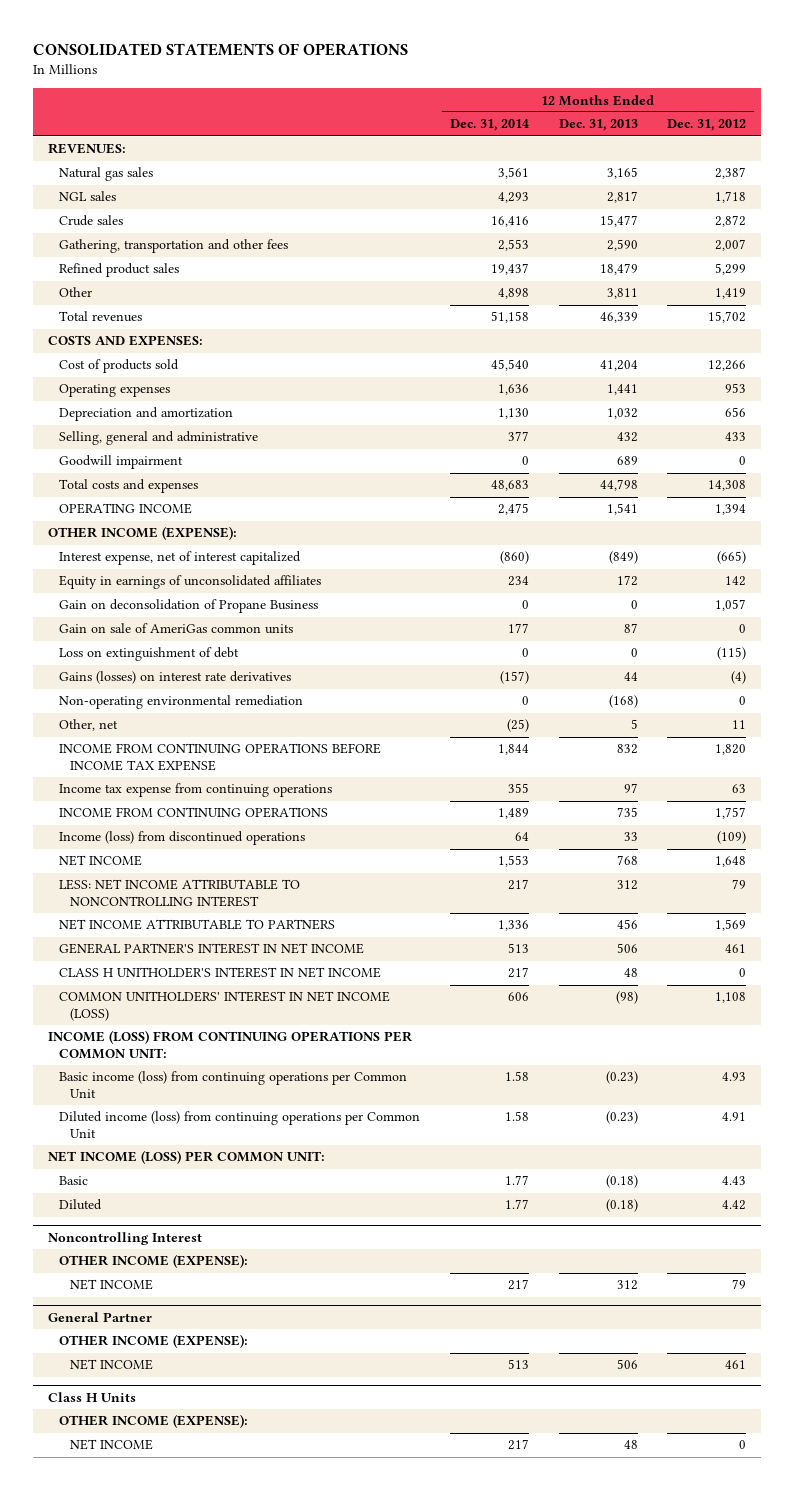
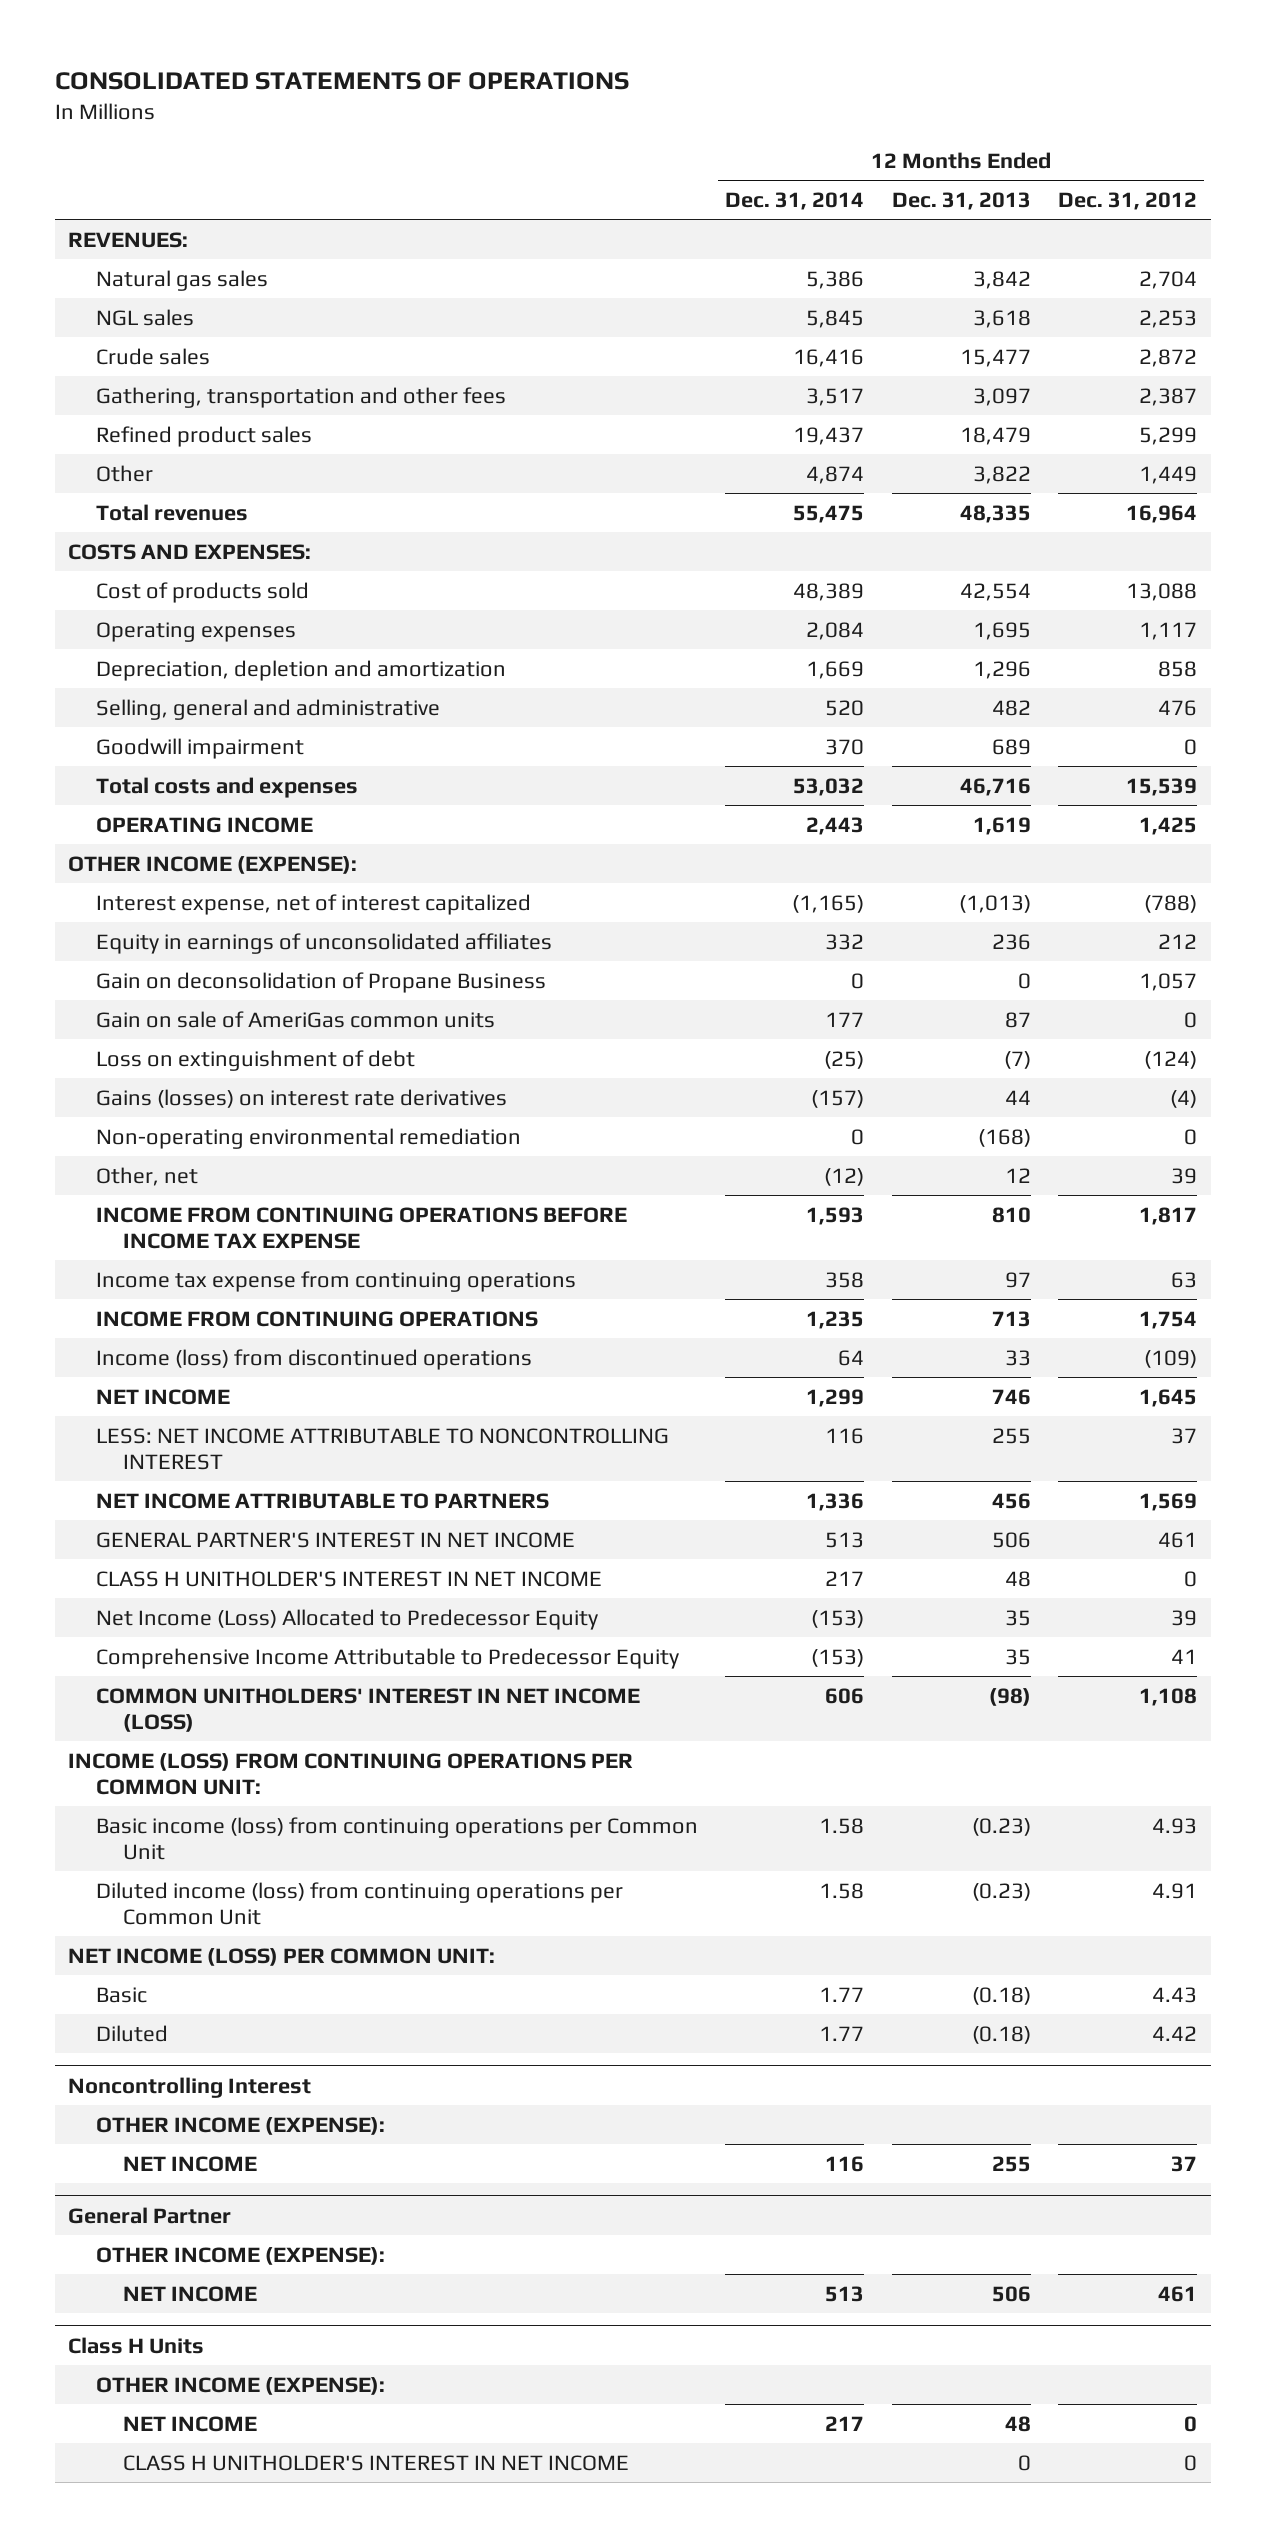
- Natural gas sales | 3,561 | 3,165 | 2,387
- NGL sales | 4,293 | 2,817 | 1,718
+ Natural gas sales | 5,386 | 3,842 | 2,704
+ NGL sales | 5,845 | 3,618 | 2,253
- Gathering, transportation and other fees | 2,553 | 2,590 | 2,007
+ Gathering, transportation and other fees | 3,517 | 3,097 | 2,387
- Other | 4,898 | 3,811 | 1,419
- Total revenues | 51,158 | 46,339 | 15,702
+ Other | 4,874 | 3,822 | 1,449
+ Total revenues | 55,475 | 48,335 | 16,964
- Cost of products sold | 45,540 | 41,204 | 12,266
- Operating expenses | 1,636 | 1,441 | 953
- Depreciation and amortization | 1,130 | 1,032 | 656
- Selling, general and administrative | 377 | 432 | 433
- Goodwill impairment | 0 | 689 | 0
- Total costs and expenses | 48,683 | 44,798 | 14,308
- OPERATING INCOME | 2,475 | 1,541 | 1,394
+ Cost of products sold | 48,389 | 42,554 | 13,088
+ Operating expenses | 2,084 | 1,695 | 1,117
+ Depreciation, depletion and amortization | 1,669 | 1,296 | 858
+ Selling, general and administrative | 520 | 482 | 476
+ Goodwill impairment | 370 | 689 | 0
+ Total costs and expenses | 53,032 | 46,716 | 15,539
+ OPERATING INCOME | 2,443 | 1,619 | 1,425
- Interest expense, net of interest capitalized | (860) | (849) | (665)
- Equity in earnings of unconsolidated affiliates | 234 | 172 | 142
+ Interest expense, net of interest capitalized | (1,165) | (1,013) | (788)
+ Equity in earnings of unconsolidated affiliates | 332 | 236 | 212
- Loss on extinguishment of debt | 0 | 0 | (115)
+ Loss on extinguishment of debt | (25) | (7) | (124)
- Other, net | (25) | 5 | 11
- INCOME FROM CONTINUING OPERATIONS BEFORE INCOME TAX EXPENSE | 1,844 | 832 | 1,820
- Income tax expense from continuing operations | 355 | 97 | 63
- INCOME FROM CONTINUING OPERATIONS | 1,489 | 735 | 1,757
+ Other, net | (12) | 12 | 39
+ INCOME FROM CONTINUING OPERATIONS BEFORE INCOME TAX EXPENSE | 1,593 | 810 | 1,817
+ Income tax expense from continuing operations | 358 | 97 | 63
+ INCOME FROM CONTINUING OPERATIONS | 1,235 | 713 | 1,754
- NET INCOME | 1,553 | 768 | 1,648
- LESS: NET INCOME ATTRIBUTABLE TO NONCONTROLLING INTEREST | 217 | 312 | 79
+ NET INCOME | 1,299 | 746 | 1,645
+ LESS: NET INCOME ATTRIBUTABLE TO NONCONTROLLING INTEREST | 116 | 255 | 37
+ Net Income (Loss) Allocated to Predecessor Equity | (153) | 35 | 39
+ Comprehensive Income Attributable to Predecessor Equity | (153) | 35 | 41
@ Noncontrolling Interest
- NET INCOME | 217 | 312 | 79
+ NET INCOME | 116 | 255 | 37
@ Class H Units
+ CLASS H UNITHOLDER'S INTEREST IN NET INCOME | | 0 | 0

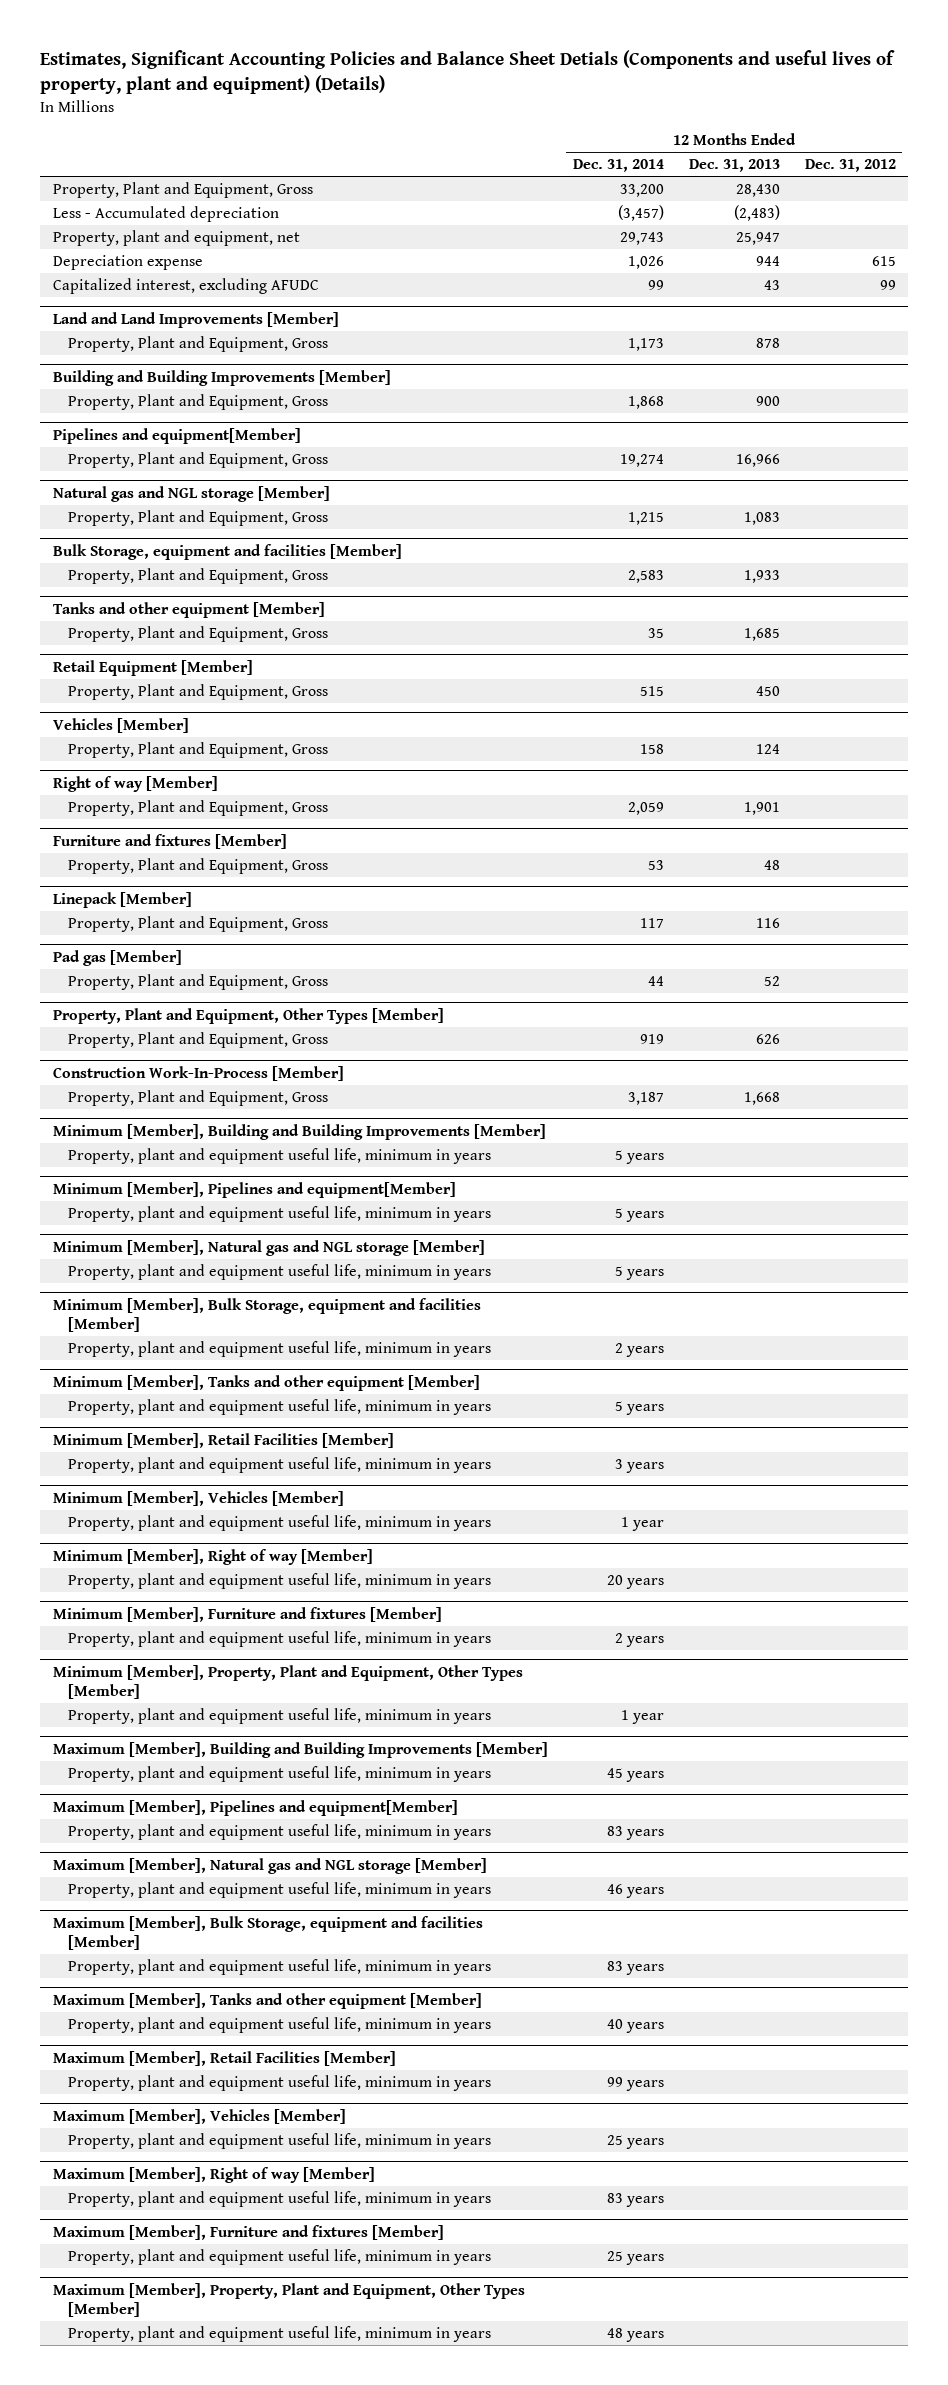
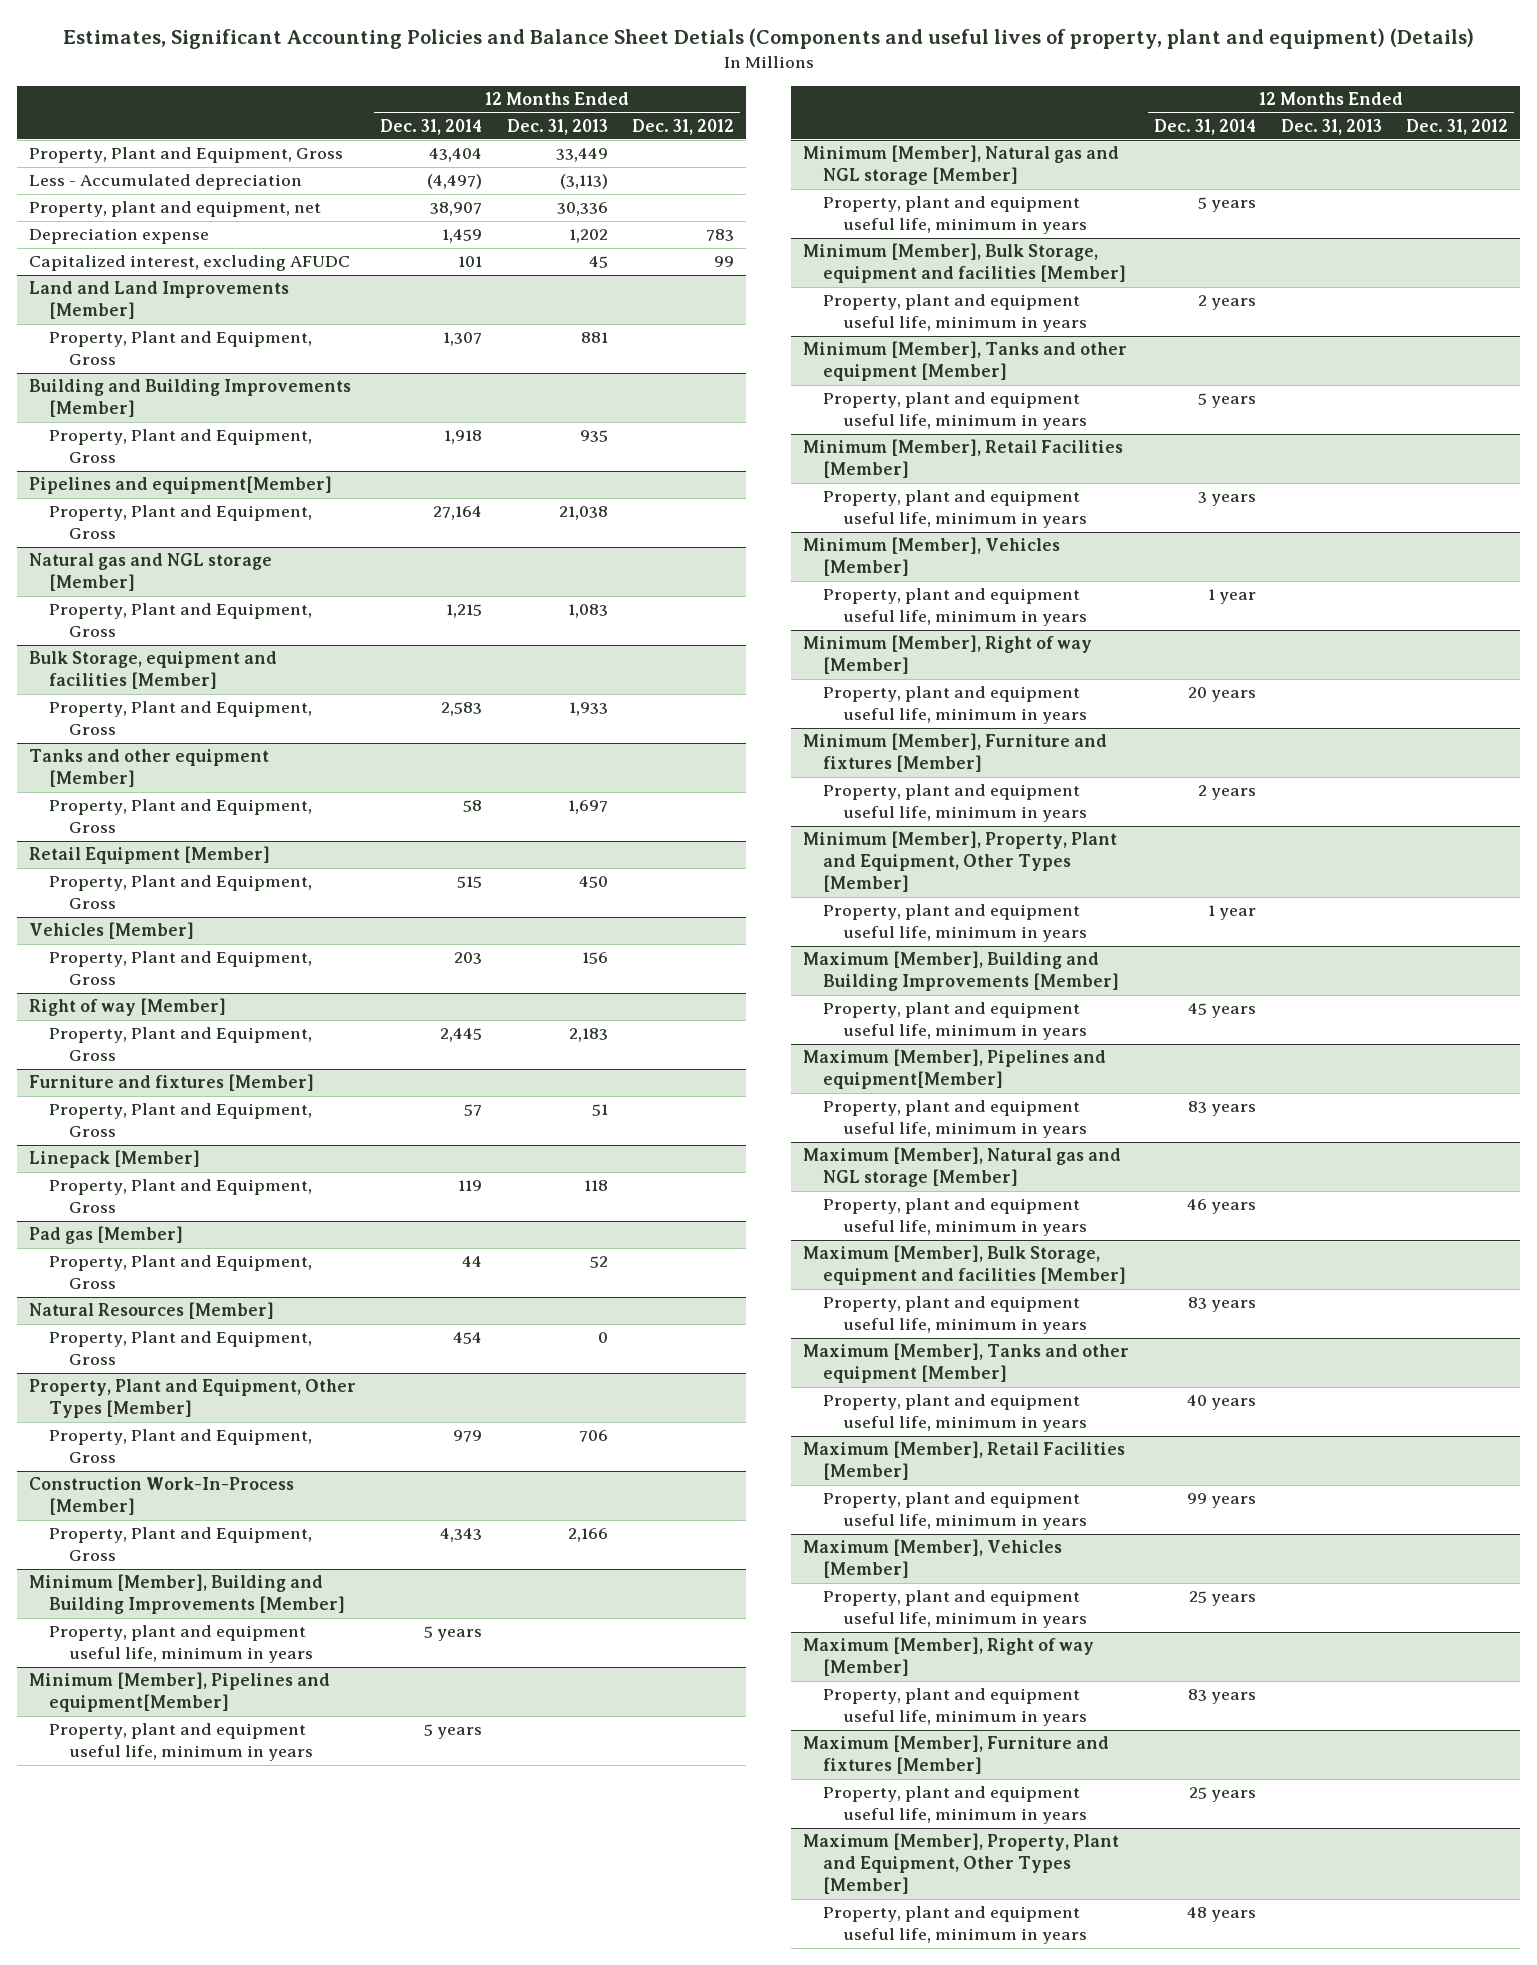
- Property, Plant and Equipment, Gross | 33,200 | 28,430 |
- Less - Accumulated depreciation | (3,457) | (2,483) |
- Property, plant and equipment, net | 29,743 | 25,947 |
- Depreciation expense | 1,026 | 944 | 615
- Capitalized interest, excluding AFUDC | 99 | 43 | 99
+ Property, Plant and Equipment, Gross | 43,404 | 33,449 |
+ Less - Accumulated depreciation | (4,497) | (3,113) |
+ Property, plant and equipment, net | 38,907 | 30,336 |
+ Depreciation expense | 1,459 | 1,202 | 783
+ Capitalized interest, excluding AFUDC | 101 | 45 | 99
@ Land and Land Improvements [Member]
- Property, Plant and Equipment, Gross | 1,173 | 878 |
+ Property, Plant and Equipment, Gross | 1,307 | 881 |
@ Building and Building Improvements [Member]
- Property, Plant and Equipment, Gross | 1,868 | 900 |
+ Property, Plant and Equipment, Gross | 1,918 | 935 |
@ Pipelines and equipment[Member]
- Property, Plant and Equipment, Gross | 19,274 | 16,966 |
+ Property, Plant and Equipment, Gross | 27,164 | 21,038 |
@ Tanks and other equipment [Member]
- Property, Plant and Equipment, Gross | 35 | 1,685 |
+ Property, Plant and Equipment, Gross | 58 | 1,697 |
@ Vehicles [Member]
- Property, Plant and Equipment, Gross | 158 | 124 |
+ Property, Plant and Equipment, Gross | 203 | 156 |
@ Right of way [Member]
- Property, Plant and Equipment, Gross | 2,059 | 1,901 |
+ Property, Plant and Equipment, Gross | 2,445 | 2,183 |
@ Furniture and fixtures [Member]
- Property, Plant and Equipment, Gross | 53 | 48 |
+ Property, Plant and Equipment, Gross | 57 | 51 |
@ Linepack [Member]
- Property, Plant and Equipment, Gross | 117 | 116 |
+ Property, Plant and Equipment, Gross | 119 | 118 |
+ Natural Resources [Member]
+ Property, Plant and Equipment, Gross | 454 | 0 |
@ Property, Plant and Equipment, Other Types [Member]
- Property, Plant and Equipment, Gross | 919 | 626 |
+ Property, Plant and Equipment, Gross | 979 | 706 |
@ Construction Work-In-Process [Member]
- Property, Plant and Equipment, Gross | 3,187 | 1,668 |
+ Property, Plant and Equipment, Gross | 4,343 | 2,166 |

